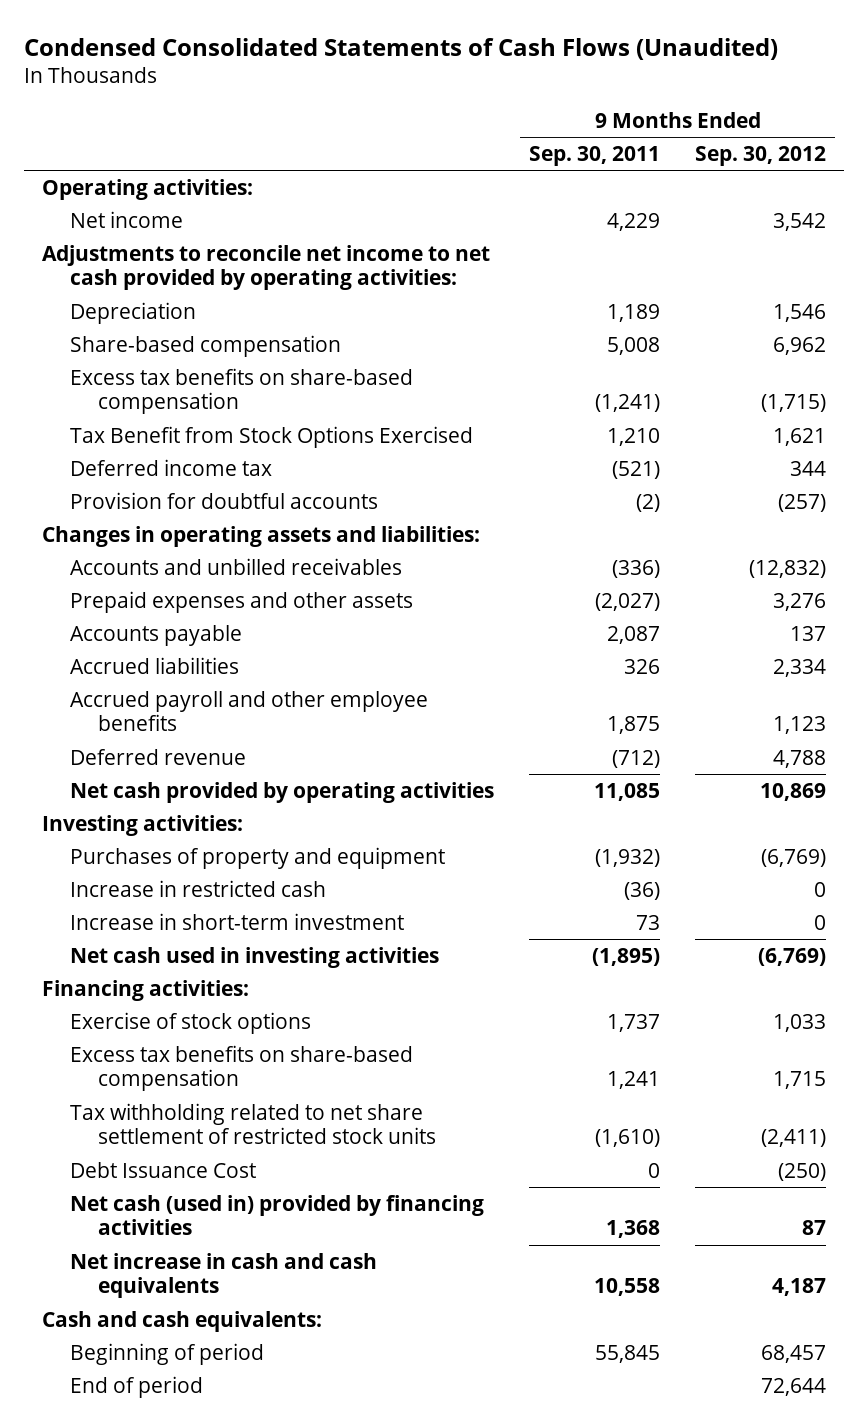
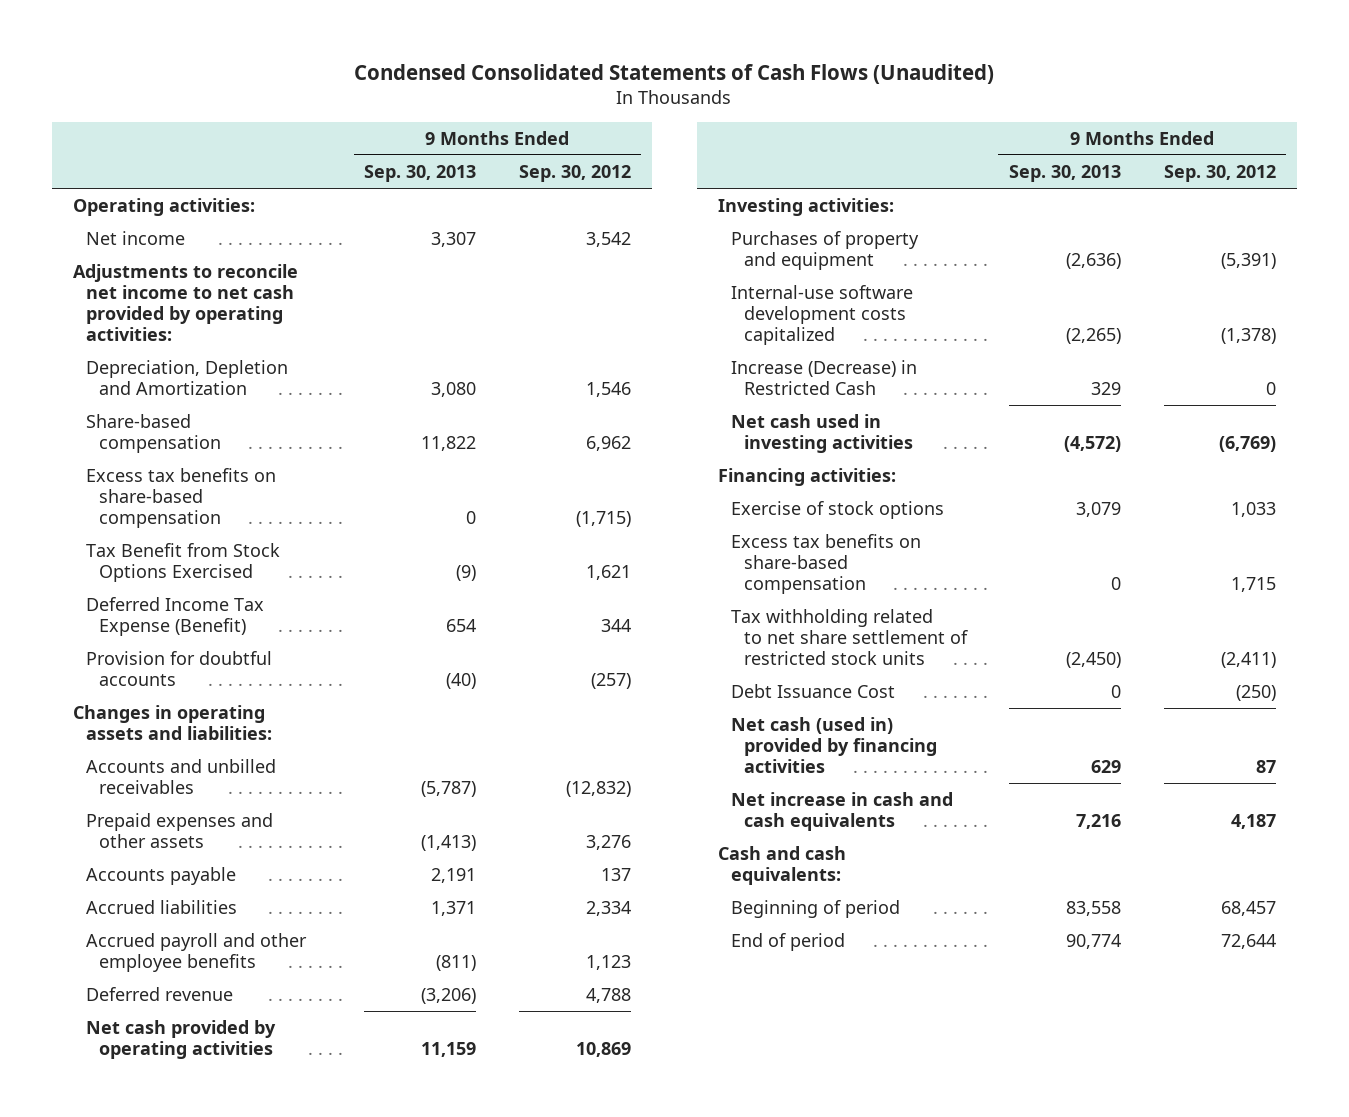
- | 9 Months Ended Sep. 30, 2011 | 9 Months Ended Sep. 30, 2012
+ | 9 Months Ended Sep. 30, 2013 | 9 Months Ended Sep. 30, 2012
- Depreciation | 1,189 | 1,546
+ Depreciation, Depletion and Amortization | 3,080 | 1,546
- Deferred income tax | (521) | 344
+ Deferred Income Tax Expense (Benefit) | 654 | 344
- Purchases of property and equipment | (1,932) | (6,769)
- Increase in restricted cash | (36) | 0
- Increase in short-term investment | 73 | 0
+ Purchases of property and equipment | (2,636) | (5,391)
+ Internal-use software development costs capitalized | (2,265) | (1,378)
+ Increase (Decrease) in Restricted Cash | 329 | 0

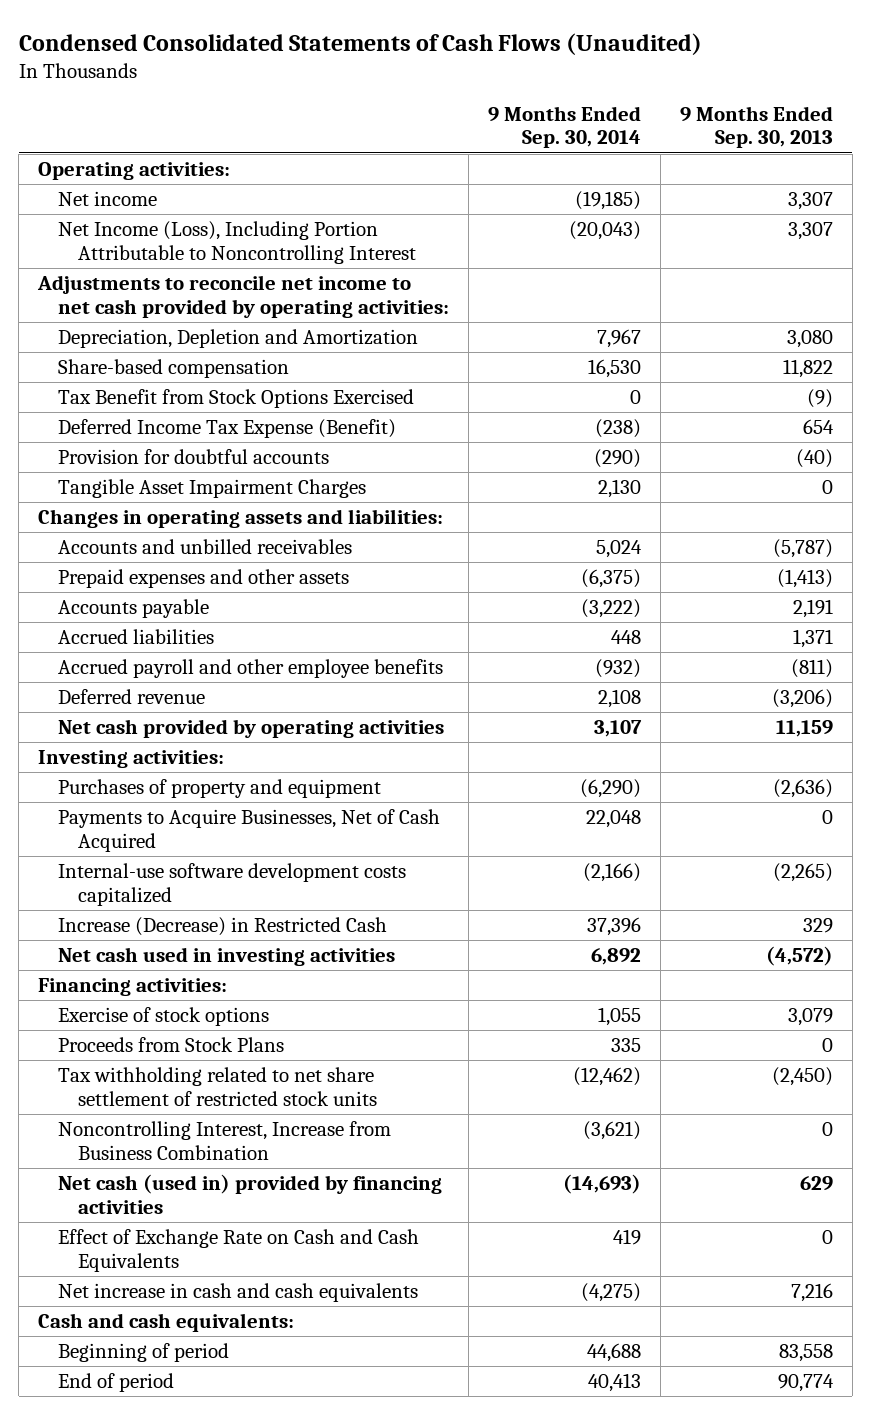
- | 9 Months Ended Sep. 30, 2013 | 9 Months Ended Sep. 30, 2012
+ | 9 Months Ended Sep. 30, 2014 | 9 Months Ended Sep. 30, 2013
+ Net Income (Loss), Including Portion Attributable to Noncontrolling Interest | (20,043) | 3,307
- Excess tax benefits on share-based compensation | 0 | (1,715)
+ Tangible Asset Impairment Charges | 2,130 | 0
+ Payments to Acquire Businesses, Net of Cash Acquired | 22,048 | 0
- Excess tax benefits on share-based compensation | 0 | 1,715
+ Proceeds from Stock Plans | 335 | 0
- Debt Issuance Cost | 0 | (250)
+ Noncontrolling Interest, Increase from Business Combination | (3,621) | 0
+ Effect of Exchange Rate on Cash and Cash Equivalents | 419 | 0

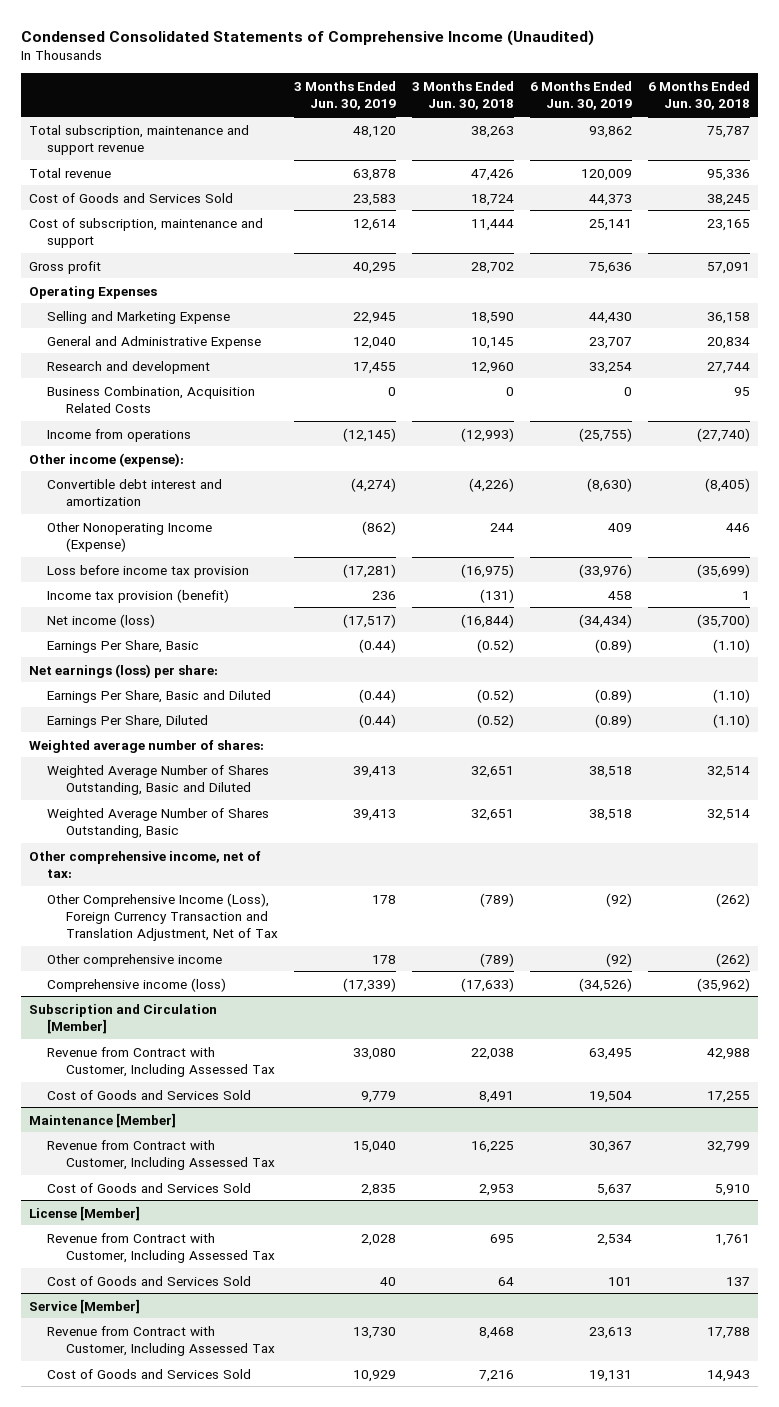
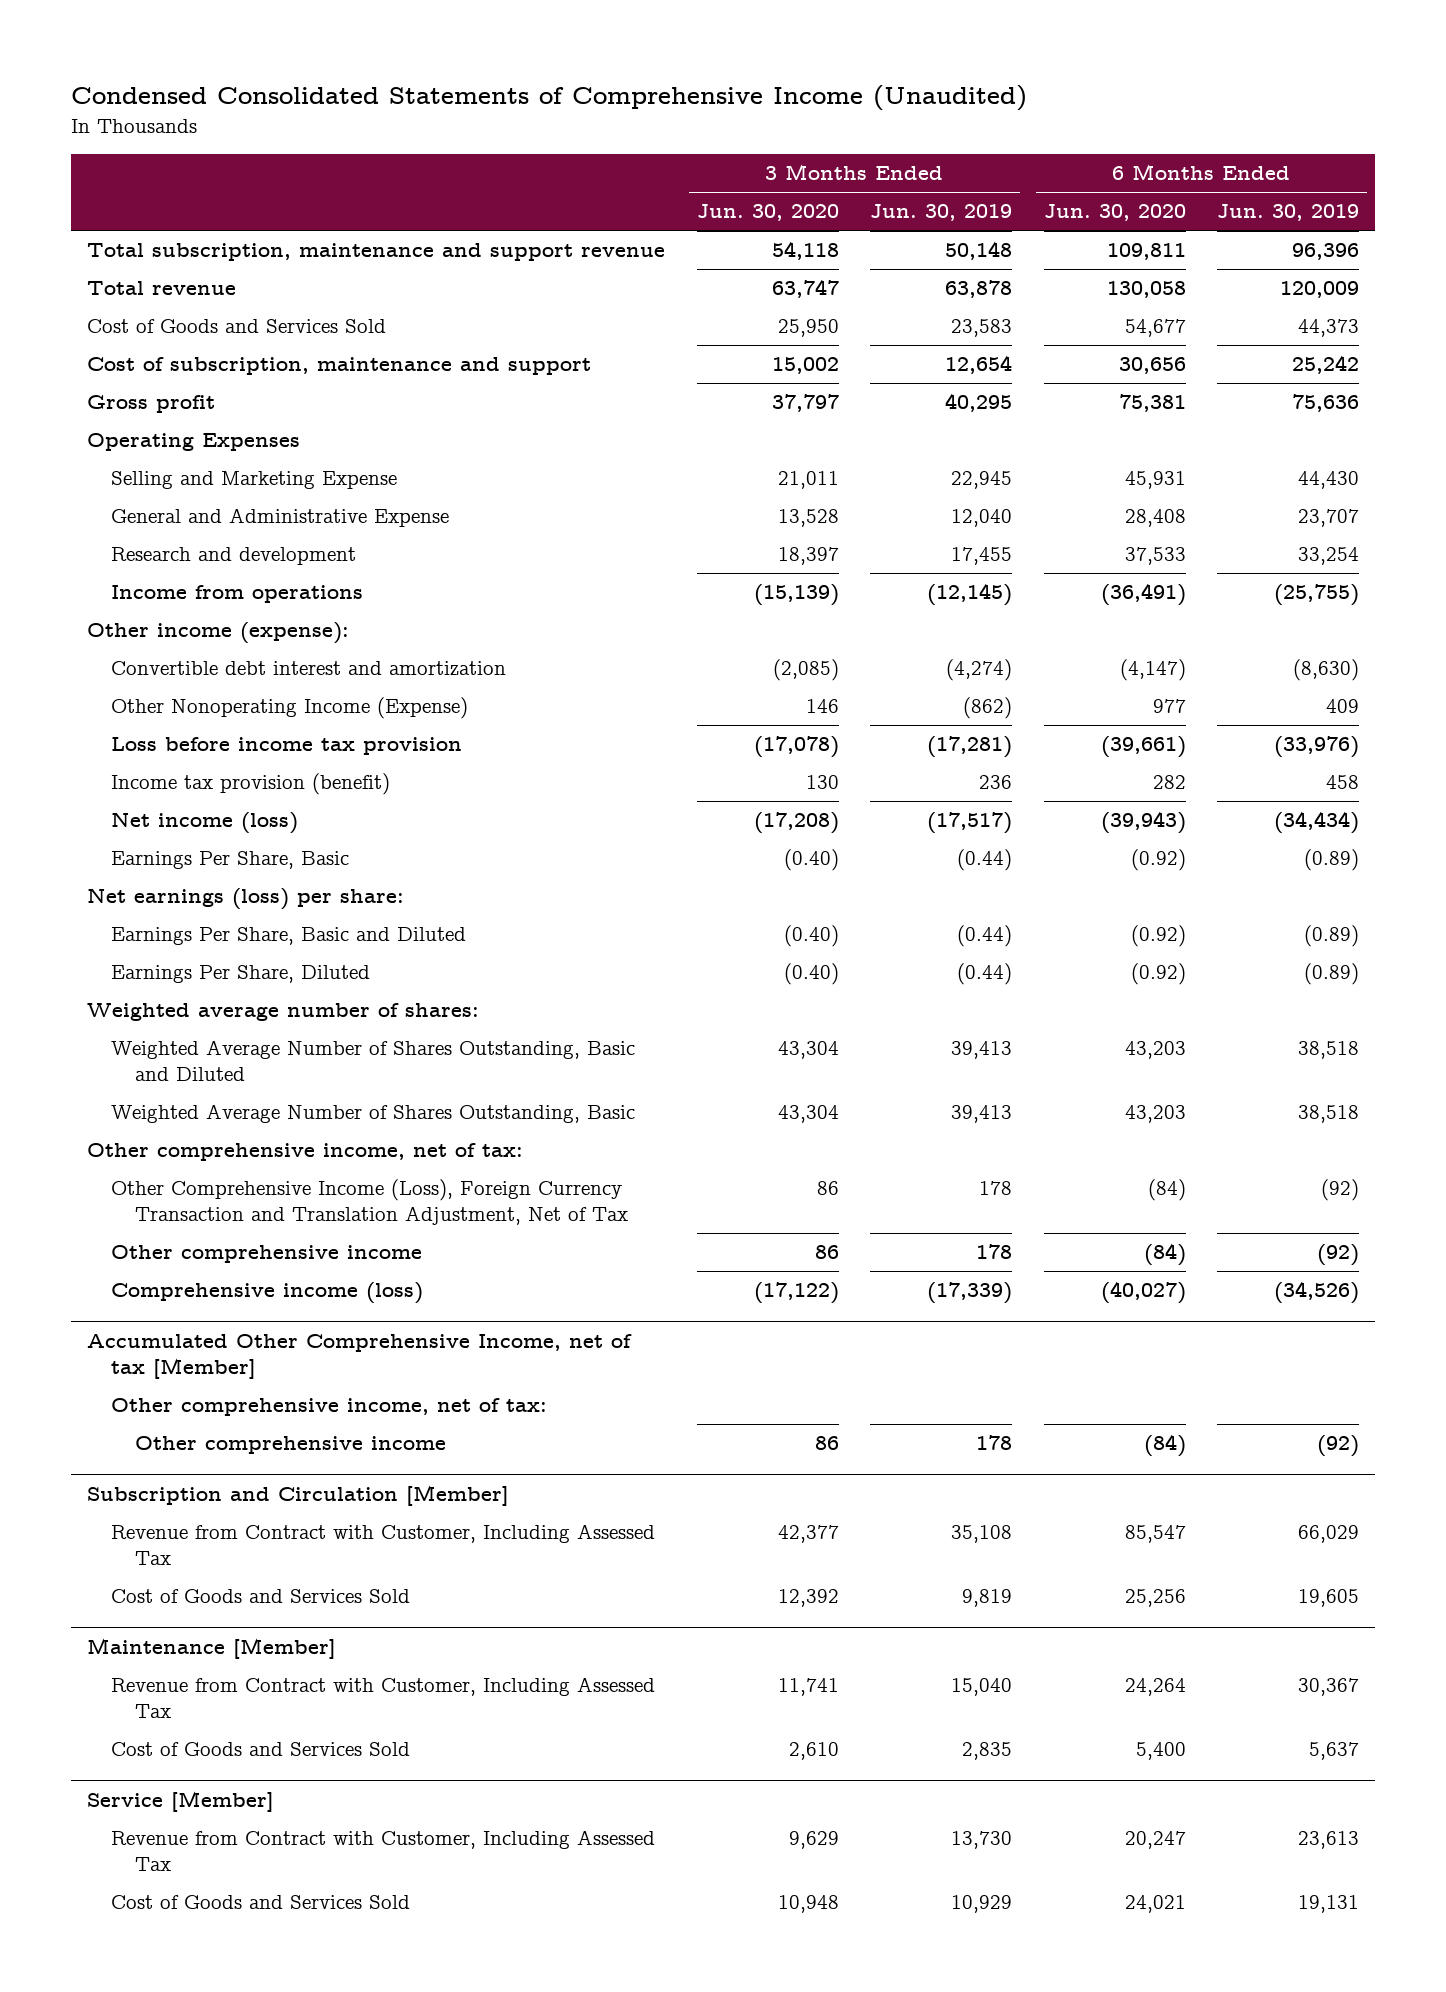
- | 3 Months Ended Jun. 30, 2019 | 3 Months Ended Jun. 30, 2018 | 6 Months Ended Jun. 30, 2019 | 6 Months Ended Jun. 30, 2018
+ | 3 Months Ended Jun. 30, 2020 | 3 Months Ended Jun. 30, 2019 | 6 Months Ended Jun. 30, 2020 | 6 Months Ended Jun. 30, 2019
- Total subscription, maintenance and support revenue | 48,120 | 38,263 | 93,862 | 75,787
+ Total subscription, maintenance and support revenue | 54,118 | 50,148 | 109,811 | 96,396
- Cost of subscription, maintenance and support | 12,614 | 11,444 | 25,141 | 23,165
+ Cost of subscription, maintenance and support | 15,002 | 12,654 | 30,656 | 25,242
- Business Combination, Acquisition Related Costs | 0 | 0 | 0 | 95
+ Accumulated Other Comprehensive Income, net of tax [Member]
+ Other comprehensive income, net of tax:
+ Other comprehensive income | 86 | 178 | (84) | (92)
@ Subscription and Circulation [Member]
- Revenue from Contract with Customer, Including Assessed Tax | 33,080 | 22,038 | 63,495 | 42,988
- Cost of Goods and Services Sold | 9,779 | 8,491 | 19,504 | 17,255
+ Revenue from Contract with Customer, Including Assessed Tax | 42,377 | 35,108 | 85,547 | 66,029
+ Cost of Goods and Services Sold | 12,392 | 9,819 | 25,256 | 19,605
- License [Member]
- Revenue from Contract with Customer, Including Assessed Tax | 2,028 | 695 | 2,534 | 1,761
- Cost of Goods and Services Sold | 40 | 64 | 101 | 137

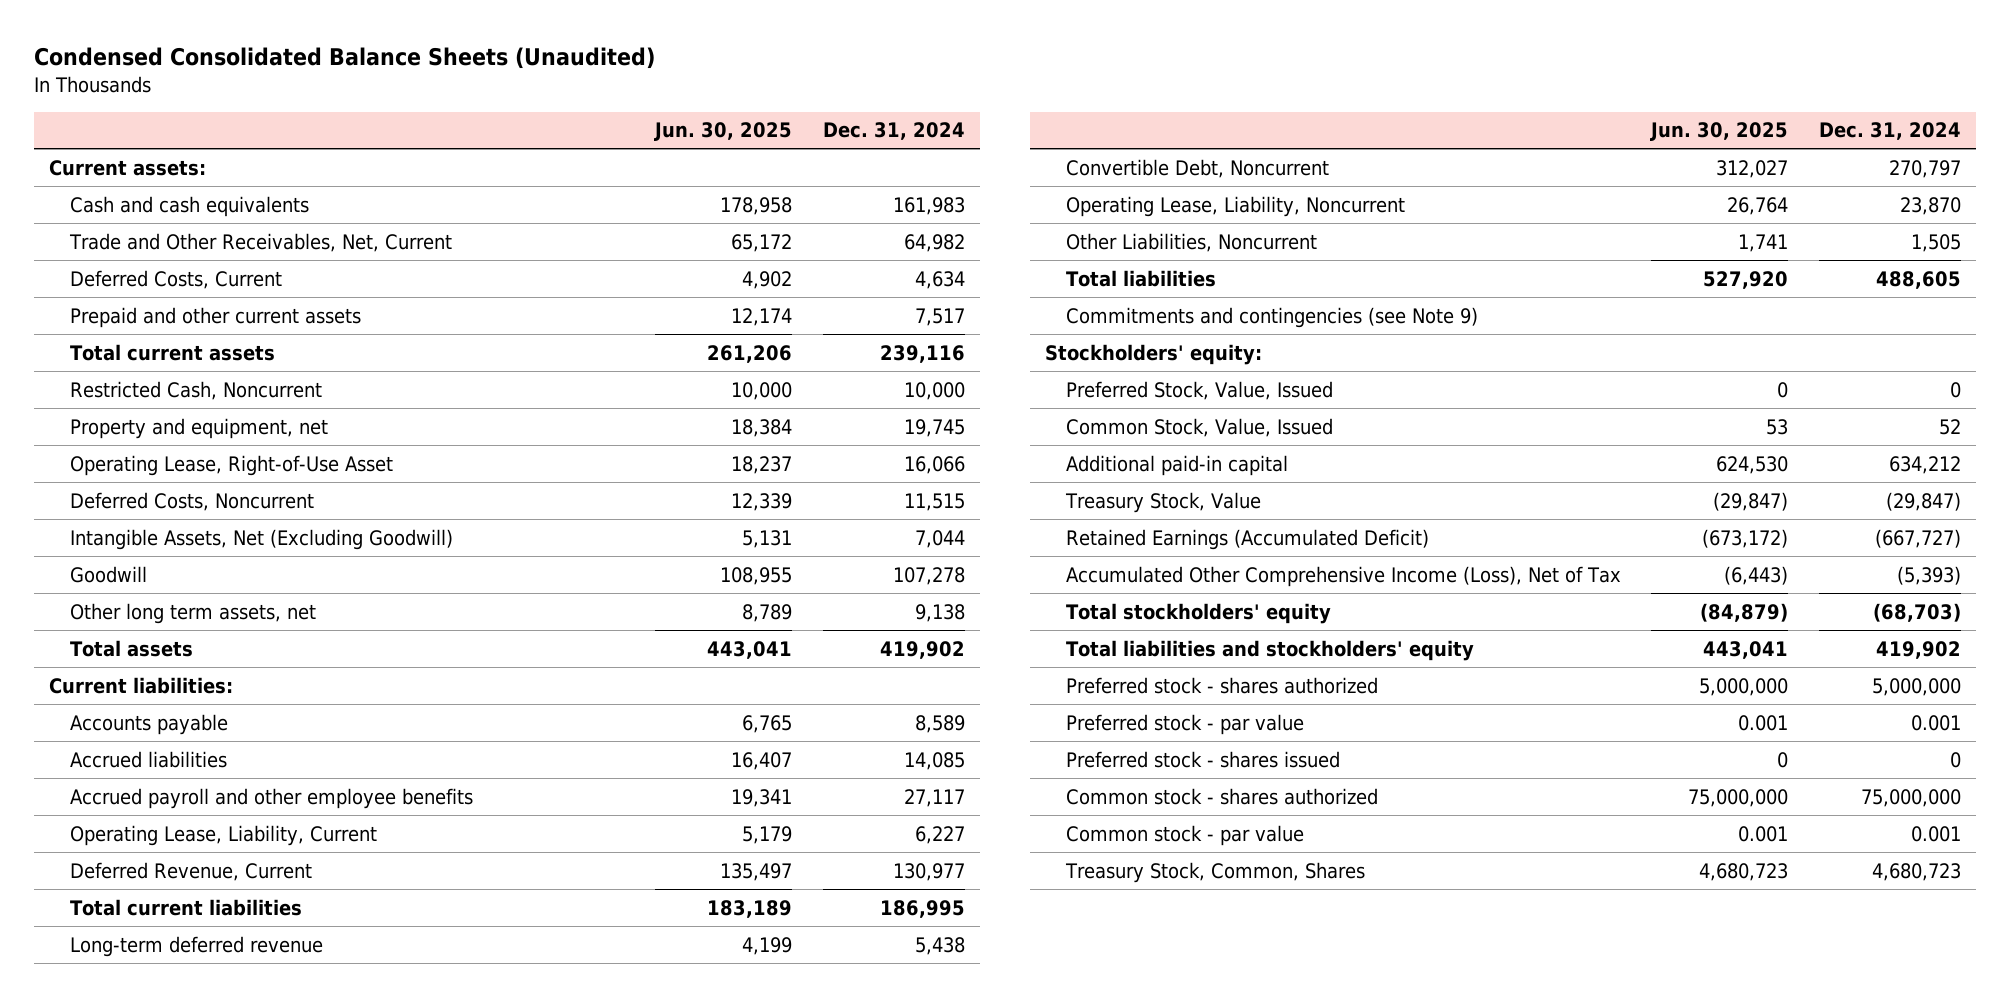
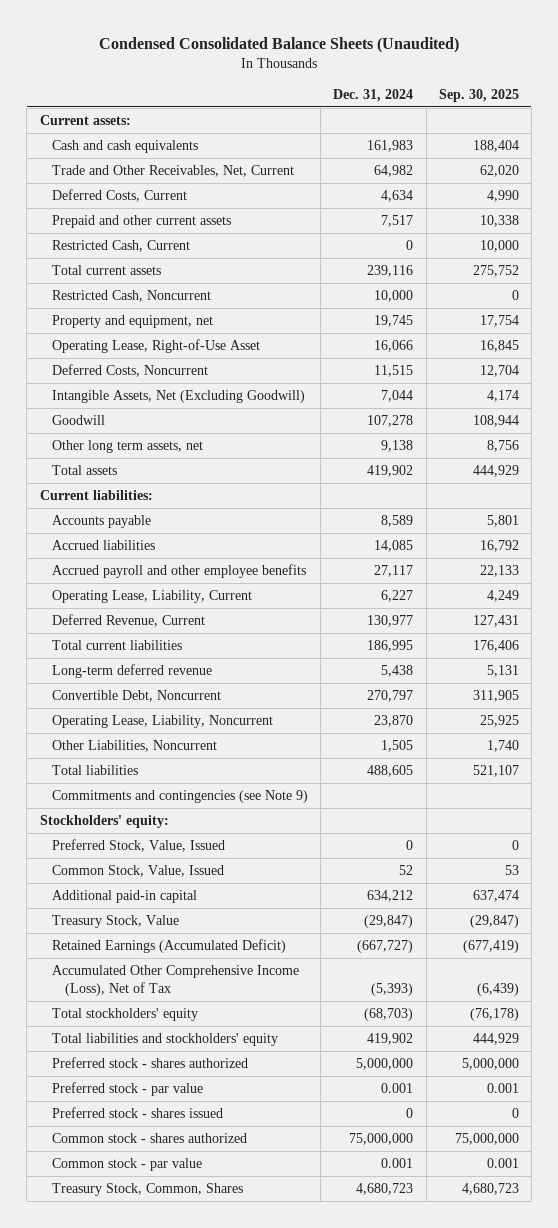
- | Jun. 30, 2025 | Dec. 31, 2024
+ | Dec. 31, 2024 | Sep. 30, 2025
+ Restricted Cash, Current | 0 | 10,000

